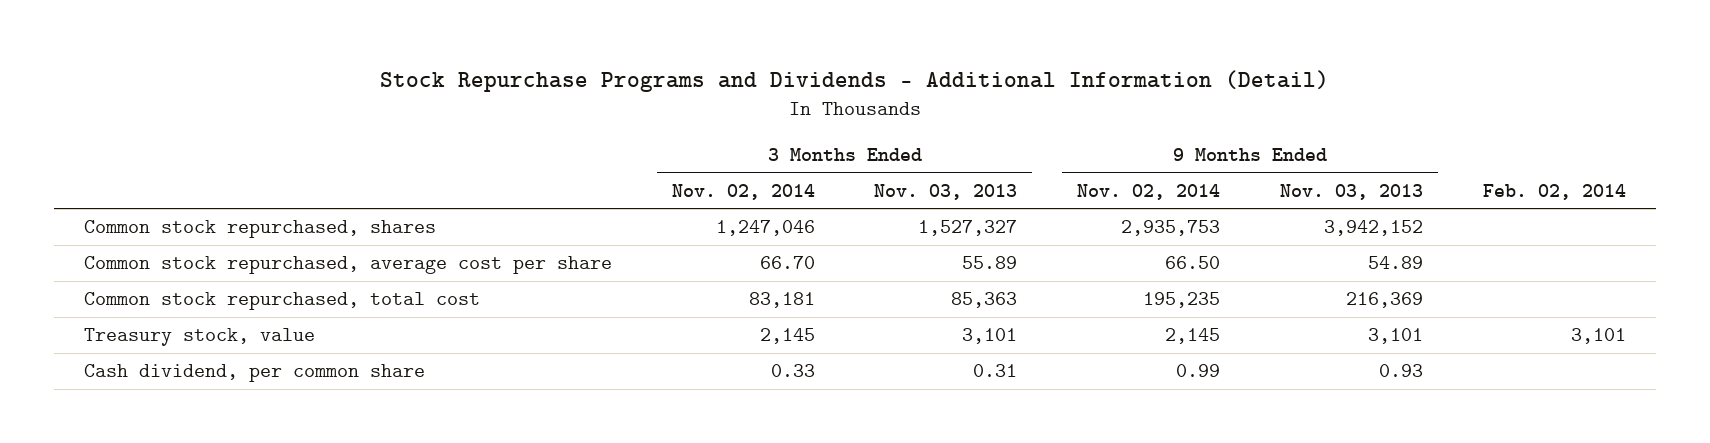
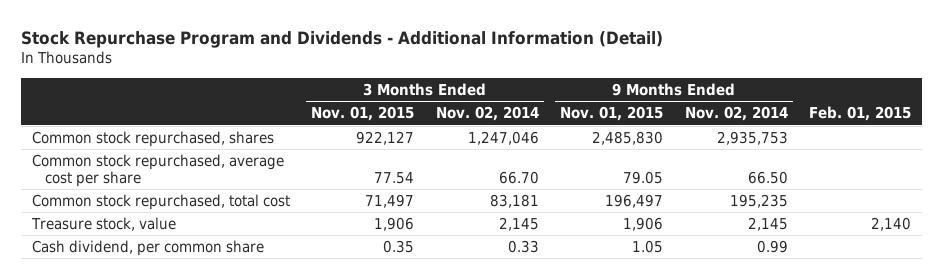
- Stock Repurchase Programs and Dividends - Additional Information (Detail)
+ Stock Repurchase Program and Dividends - Additional Information (Detail)
- | 3 Months Ended Nov. 02, 2014 | 3 Months Ended Nov. 03, 2013 | 9 Months Ended Nov. 02, 2014 | 9 Months Ended Nov. 03, 2013 | Feb. 02, 2014
+ | 3 Months Ended Nov. 01, 2015 | 3 Months Ended Nov. 02, 2014 | 9 Months Ended Nov. 01, 2015 | 9 Months Ended Nov. 02, 2014 | Feb. 01, 2015
- Treasury stock, value | 2,145 | 3,101 | 2,145 | 3,101 | 3,101
+ Treasure stock, value | 1,906 | 2,145 | 1,906 | 2,145 | 2,140

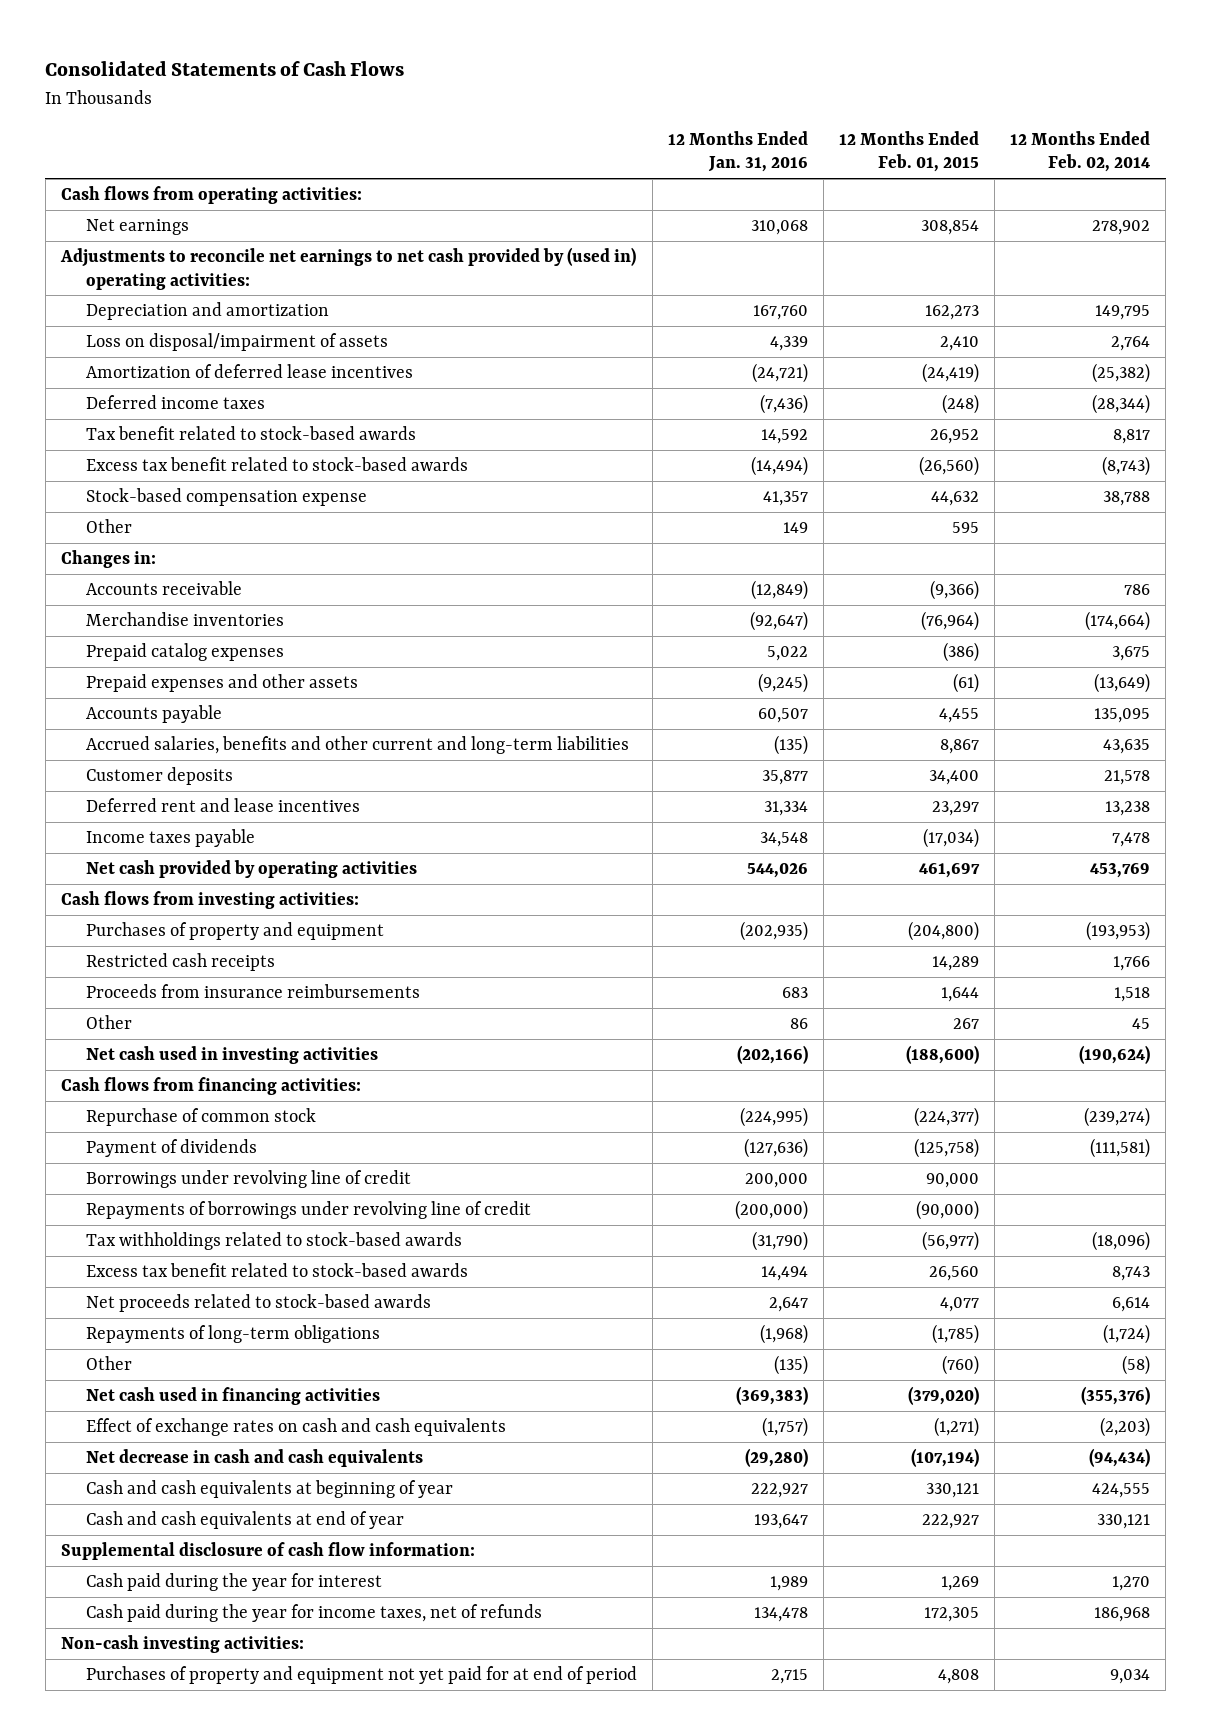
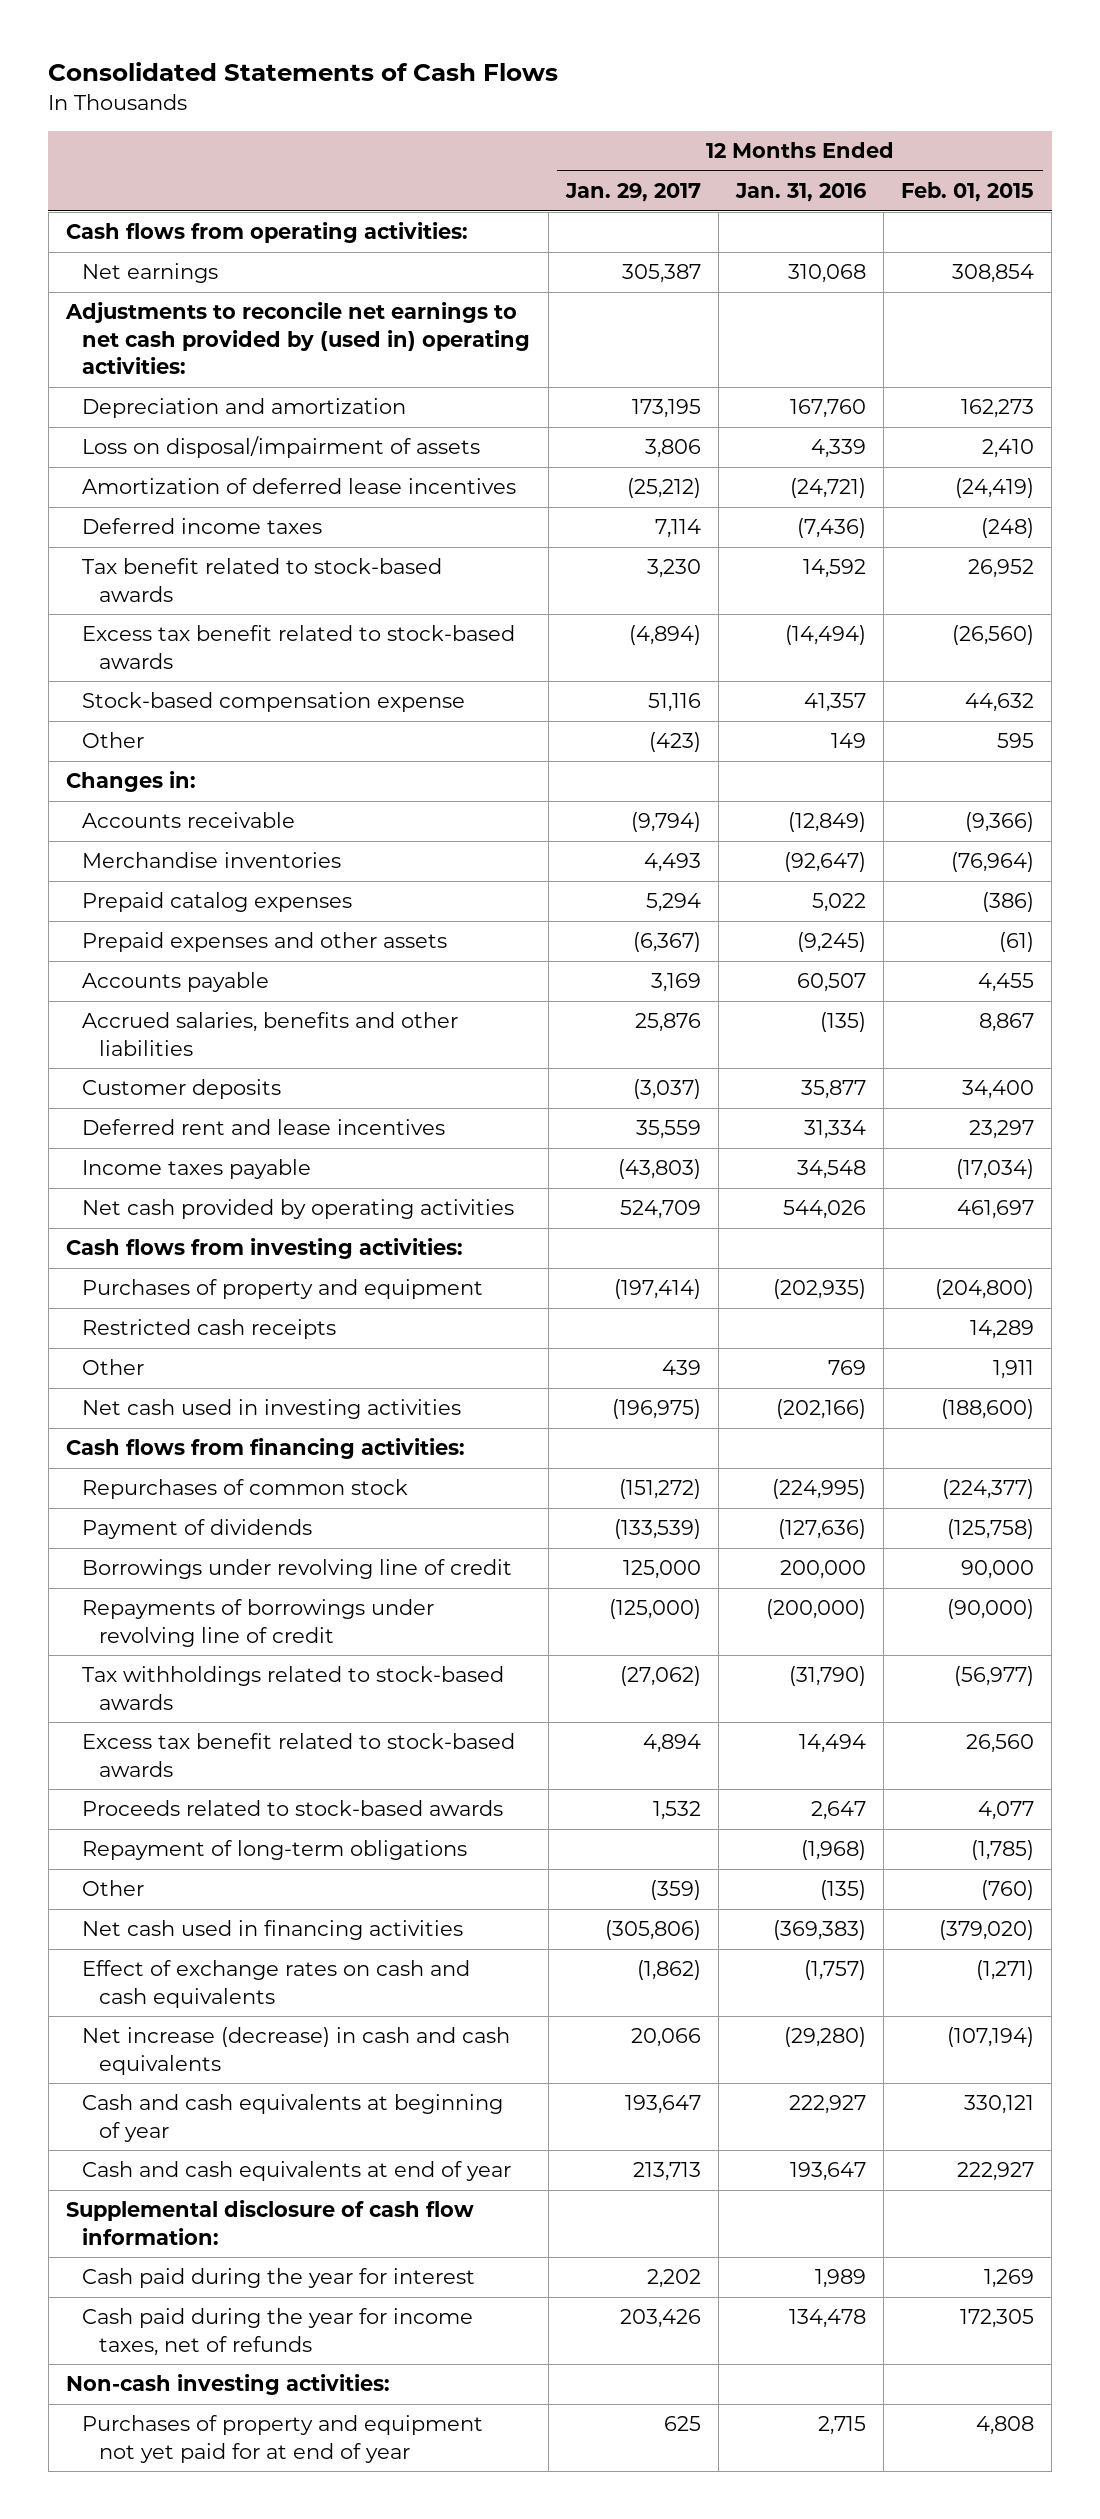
- | 12 Months Ended Jan. 31, 2016 | 12 Months Ended Feb. 01, 2015 | 12 Months Ended Feb. 02, 2014
+ | 12 Months Ended Jan. 29, 2017 | 12 Months Ended Jan. 31, 2016 | 12 Months Ended Feb. 01, 2015
- Accrued salaries, benefits and other current and long-term liabilities | (135) | 8,867 | 43,635
+ Accrued salaries, benefits and other liabilities | 25,876 | (135) | 8,867
- Proceeds from insurance reimbursements | 683 | 1,644 | 1,518
- Other | 86 | 267 | 45
+ Other | 439 | 769 | 1,911
- Repurchase of common stock | (224,995) | (224,377) | (239,274)
+ Repurchases of common stock | (151,272) | (224,995) | (224,377)
- Net proceeds related to stock-based awards | 2,647 | 4,077 | 6,614
- Repayments of long-term obligations | (1,968) | (1,785) | (1,724)
+ Proceeds related to stock-based awards | 1,532 | 2,647 | 4,077
+ Repayment of long-term obligations | | (1,968) | (1,785)
- Net decrease in cash and cash equivalents | (29,280) | (107,194) | (94,434)
+ Net increase (decrease) in cash and cash equivalents | 20,066 | (29,280) | (107,194)
- Purchases of property and equipment not yet paid for at end of period | 2,715 | 4,808 | 9,034
+ Purchases of property and equipment not yet paid for at end of year | 625 | 2,715 | 4,808

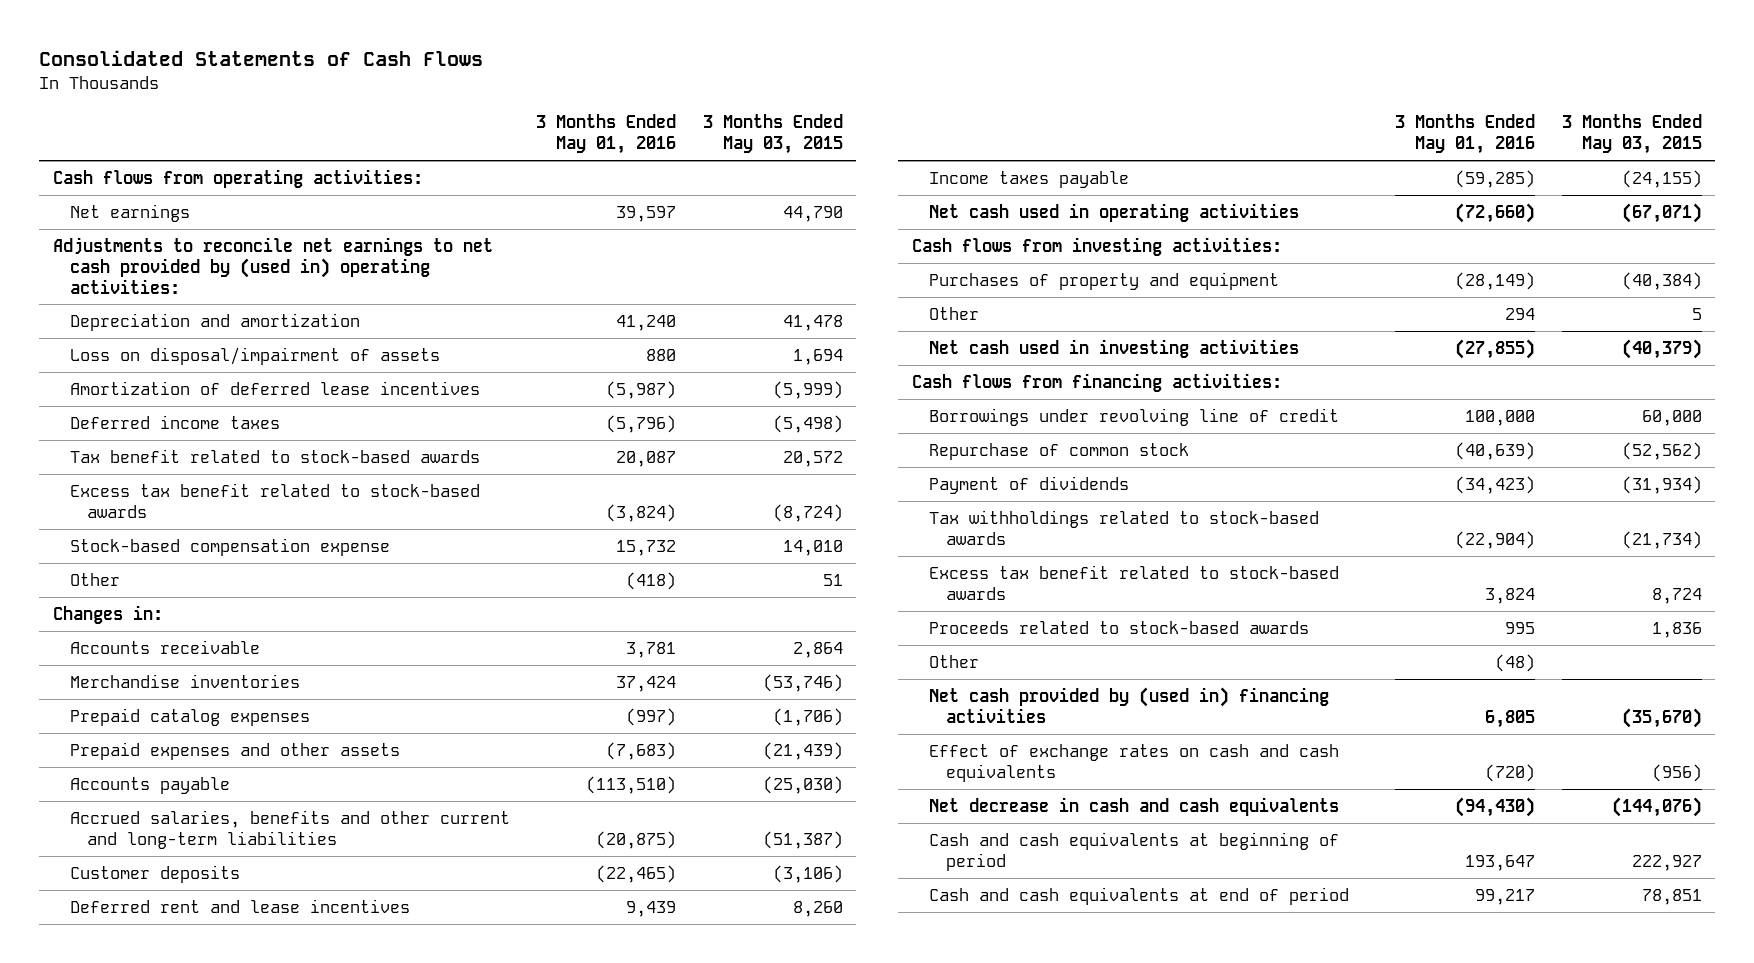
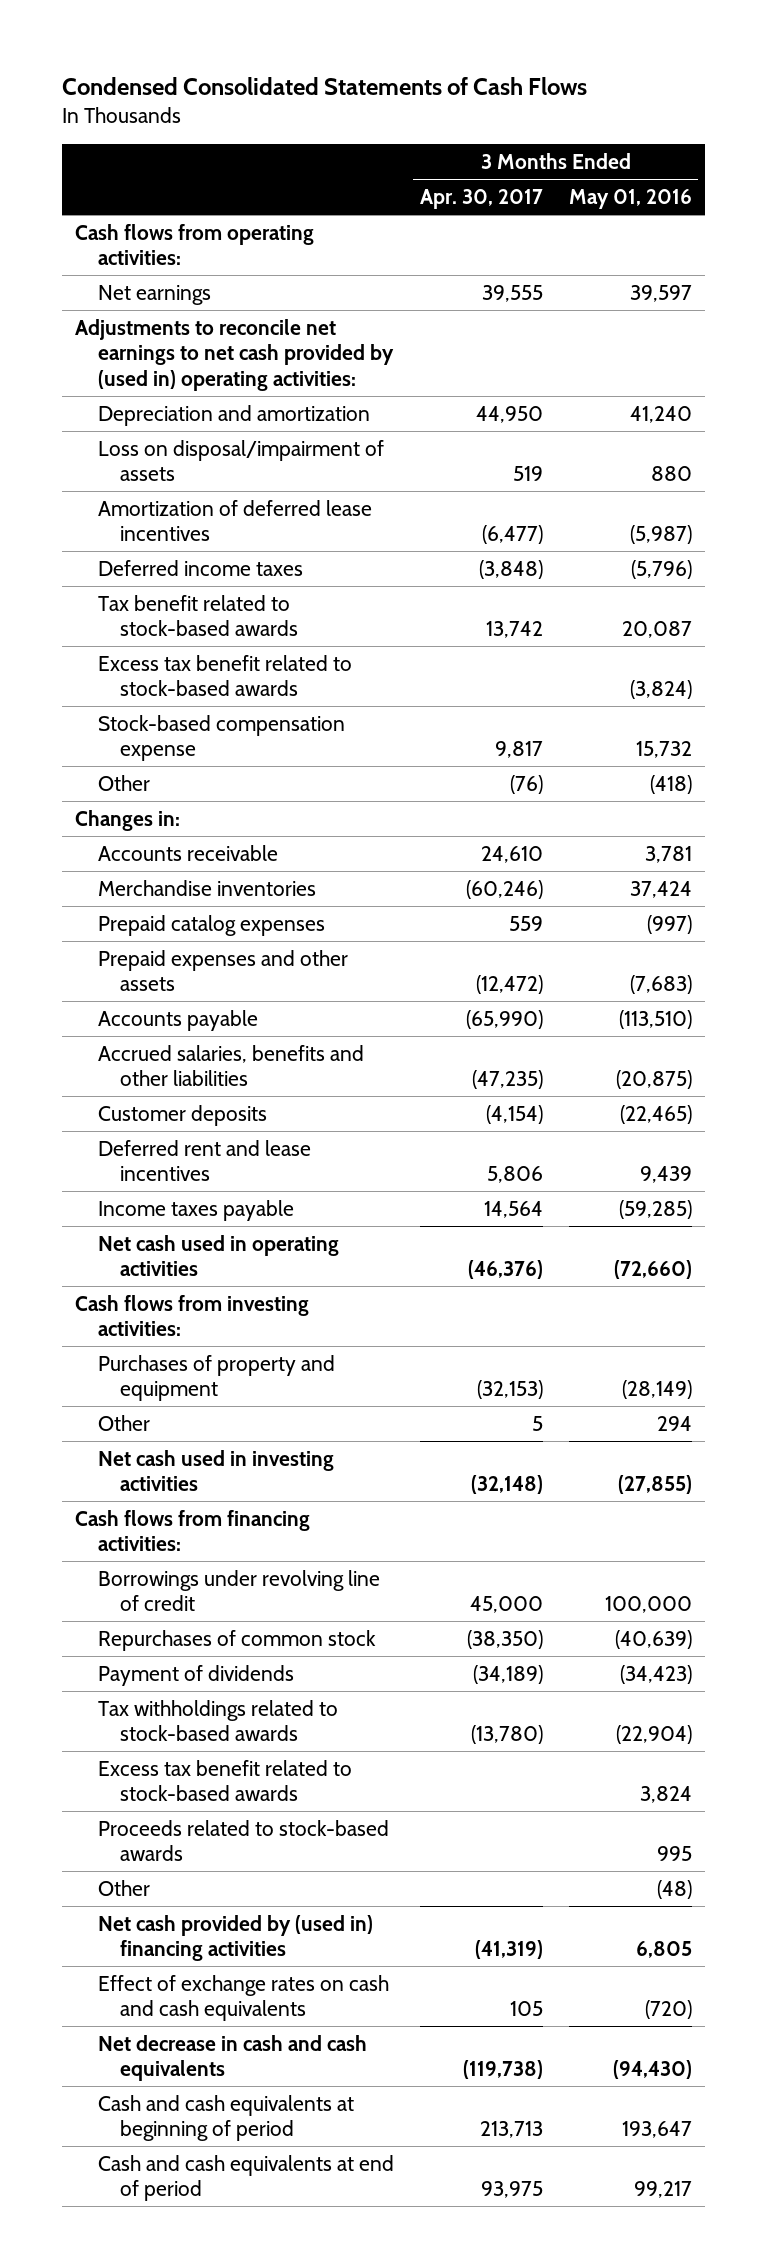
- Consolidated Statements of Cash Flows
+ Condensed Consolidated Statements of Cash Flows
- | 3 Months Ended May 01, 2016 | 3 Months Ended May 03, 2015
+ | 3 Months Ended Apr. 30, 2017 | 3 Months Ended May 01, 2016
- Accrued salaries, benefits and other current and long-term liabilities | (20,875) | (51,387)
+ Accrued salaries, benefits and other liabilities | (47,235) | (20,875)
- Repurchase of common stock | (40,639) | (52,562)
+ Repurchases of common stock | (38,350) | (40,639)

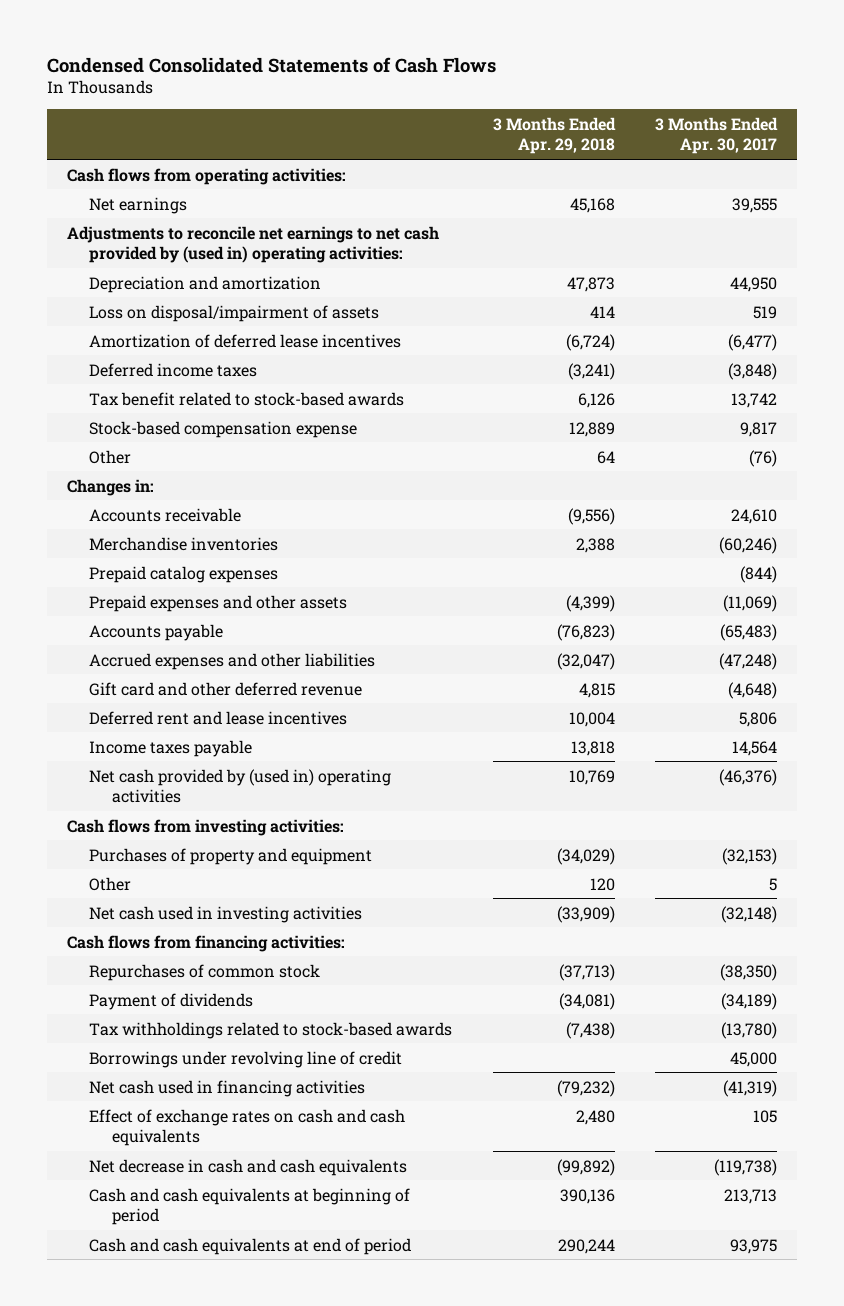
- | 3 Months Ended Apr. 30, 2017 | 3 Months Ended May 01, 2016
+ | 3 Months Ended Apr. 29, 2018 | 3 Months Ended Apr. 30, 2017
- Excess tax benefit related to stock-based awards | | (3,824)
- Prepaid catalog expenses | 559 | (997)
- Prepaid expenses and other assets | (12,472) | (7,683)
- Accounts payable | (65,990) | (113,510)
- Accrued salaries, benefits and other liabilities | (47,235) | (20,875)
- Customer deposits | (4,154) | (22,465)
+ Prepaid catalog expenses | | (844)
+ Prepaid expenses and other assets | (4,399) | (11,069)
+ Accounts payable | (76,823) | (65,483)
+ Accrued expenses and other liabilities | (32,047) | (47,248)
+ Gift card and other deferred revenue | 4,815 | (4,648)
- Net cash used in operating activities | (46,376) | (72,660)
+ Net cash provided by (used in) operating activities | 10,769 | (46,376)
- Excess tax benefit related to stock-based awards | | 3,824
- Proceeds related to stock-based awards | | 995
- Other | | (48)
- Net cash provided by (used in) financing activities | (41,319) | 6,805
moved down: Borrowings under revolving line of credit | | 45,000
+ Net cash used in financing activities | (79,232) | (41,319)

